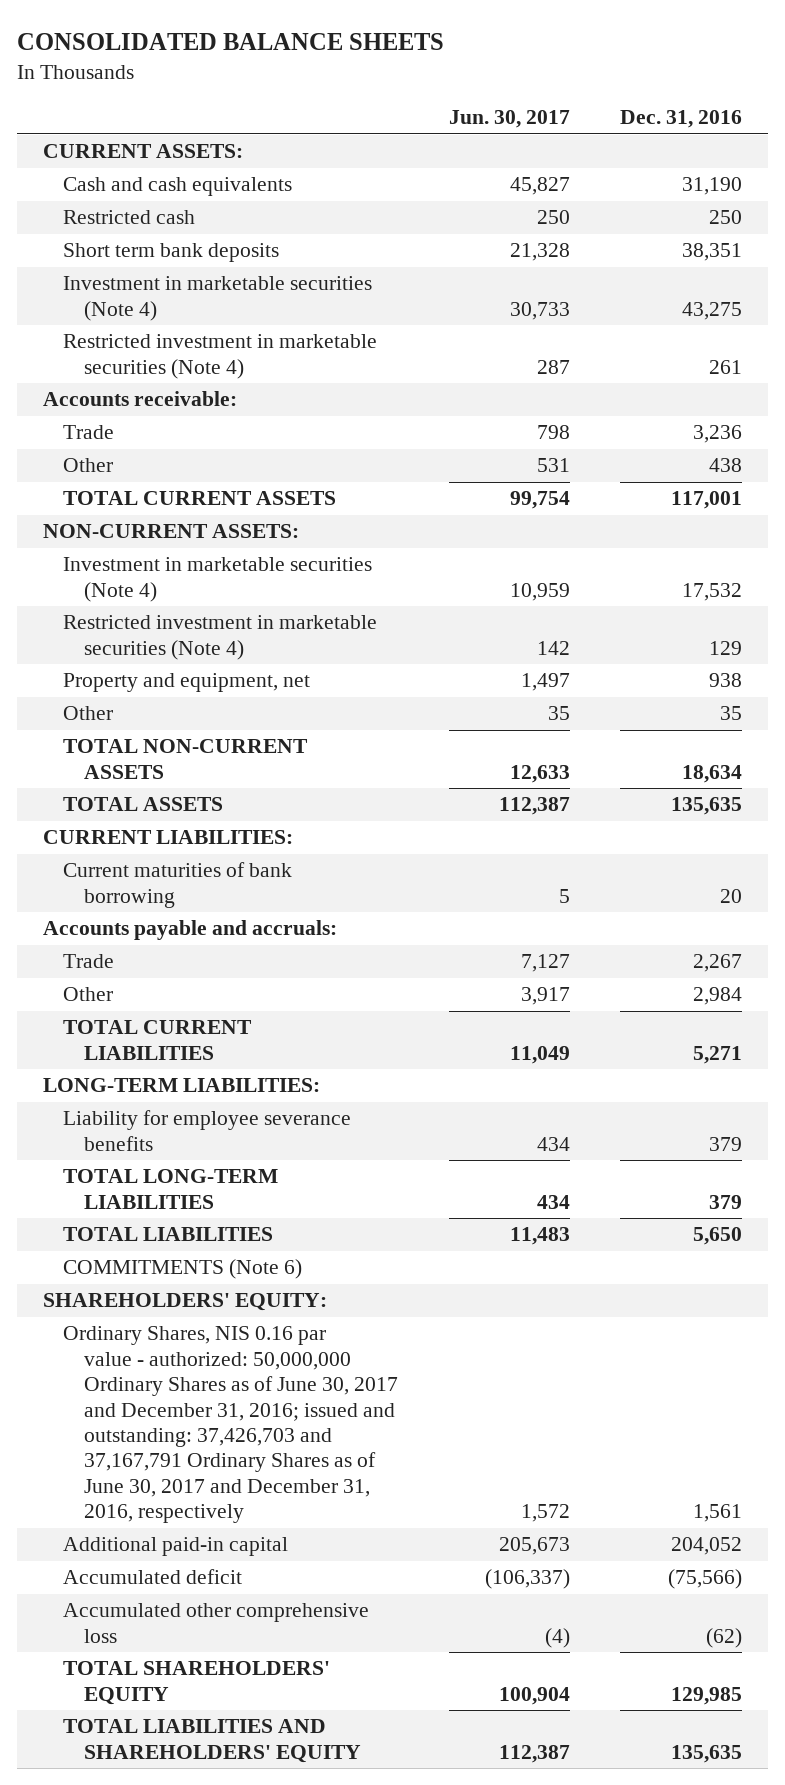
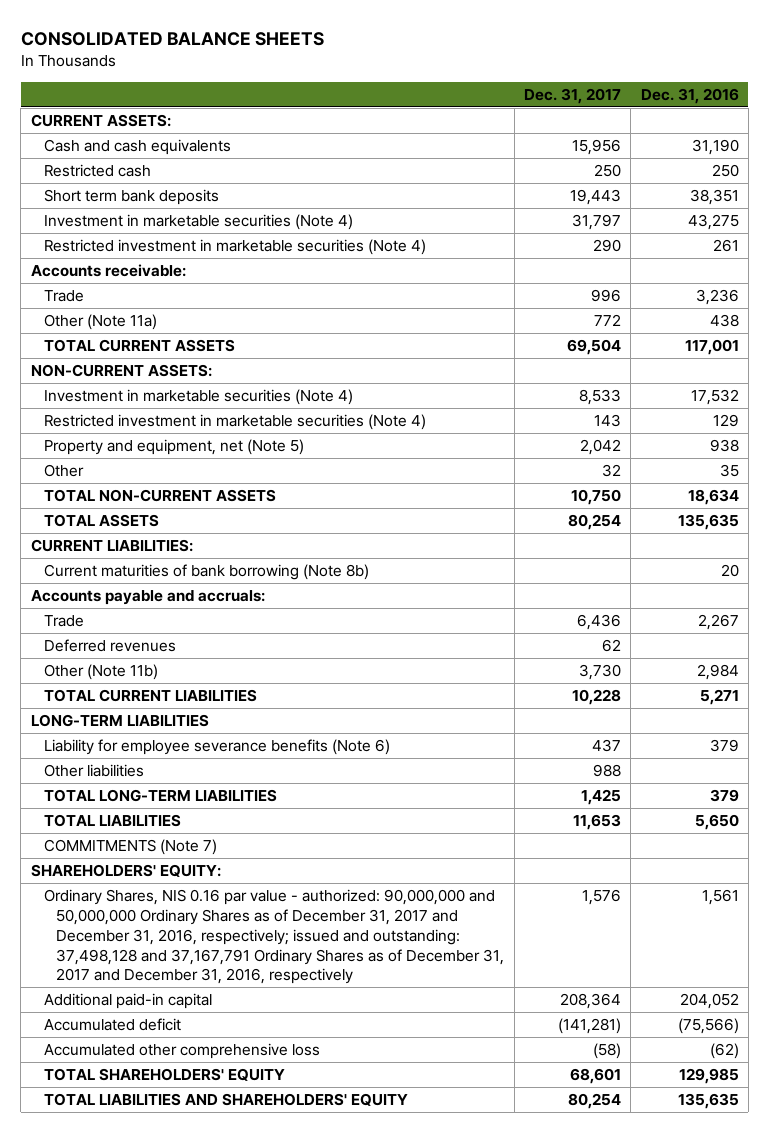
- | Jun. 30, 2017 | Dec. 31, 2016
+ | Dec. 31, 2017 | Dec. 31, 2016
- Other | 531 | 438
+ Other (Note 11a) | 772 | 438
- Property and equipment, net | 1,497 | 938
+ Property and equipment, net (Note 5) | 2,042 | 938
- Current maturities of bank borrowing | 5 | 20
+ Current maturities of bank borrowing (Note 8b) | | 20
- Other | 3,917 | 2,984
+ Deferred revenues | 62 |
+ Other (Note 11b) | 3,730 | 2,984
- LONG-TERM LIABILITIES:
- Liability for employee severance benefits | 434 | 379
+ LONG-TERM LIABILITIES
+ Liability for employee severance benefits (Note 6) | 437 | 379
+ Other liabilities | 988 |
- COMMITMENTS (Note 6)
+ COMMITMENTS (Note 7)
- Ordinary Shares, NIS 0.16 par value - authorized: 50,000,000 Ordinary Shares as of June 30, 2017 and December 31, 2016; issued and outstanding: 37,426,703 and 37,167,791 Ordinary Shares as of June 30, 2017 and December 31, 2016, respectively | 1,572 | 1,561
+ Ordinary Shares, NIS 0.16 par value - authorized: 90,000,000 and 50,000,000 Ordinary Shares as of December 31, 2017 and December 31, 2016, respectively; issued and outstanding: 37,498,128 and 37,167,791 Ordinary Shares as of December 31, 2017 and December 31, 2016, respectively | 1,576 | 1,561

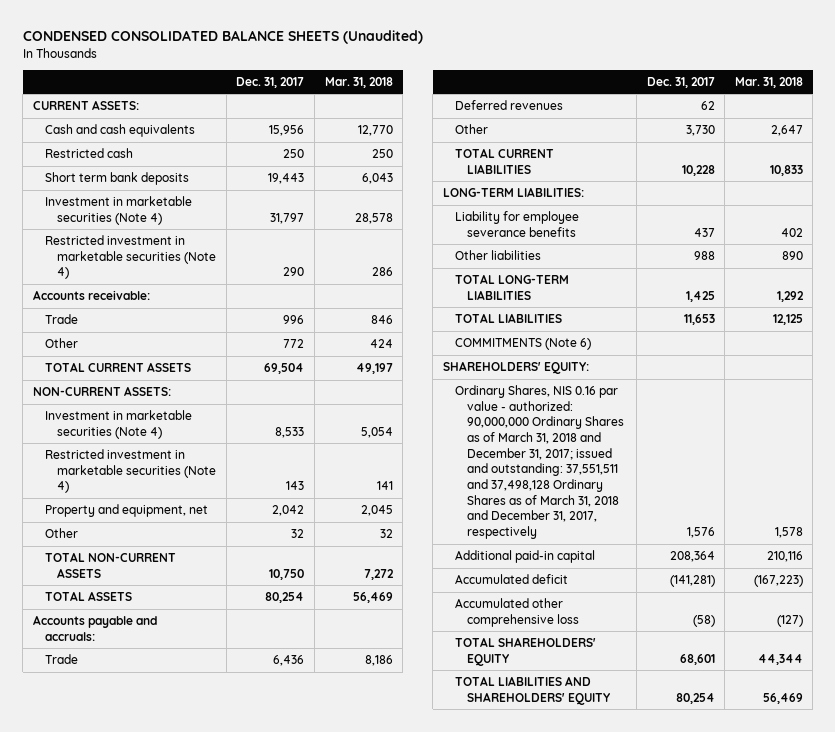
- CONSOLIDATED BALANCE SHEETS
+ CONDENSED CONSOLIDATED BALANCE SHEETS (Unaudited)
- | Dec. 31, 2017 | Dec. 31, 2016
+ | Dec. 31, 2017 | Mar. 31, 2018
- Other (Note 11a) | 772 | 438
+ Other | 772 | 424
- Property and equipment, net (Note 5) | 2,042 | 938
+ Property and equipment, net | 2,042 | 2,045
- CURRENT LIABILITIES:
- Current maturities of bank borrowing (Note 8b) | | 20
- Other (Note 11b) | 3,730 | 2,984
+ Other | 3,730 | 2,647
- LONG-TERM LIABILITIES
- Liability for employee severance benefits (Note 6) | 437 | 379
+ LONG-TERM LIABILITIES:
+ Liability for employee severance benefits | 437 | 402
- COMMITMENTS (Note 7)
+ COMMITMENTS (Note 6)
- Ordinary Shares, NIS 0.16 par value - authorized: 90,000,000 and 50,000,000 Ordinary Shares as of December 31, 2017 and December 31, 2016, respectively; issued and outstanding: 37,498,128 and 37,167,791 Ordinary Shares as of December 31, 2017 and December 31, 2016, respectively | 1,576 | 1,561
+ Ordinary Shares, NIS 0.16 par value - authorized: 90,000,000 Ordinary Shares as of March 31, 2018 and December 31, 2017; issued and outstanding: 37,551,511 and 37,498,128 Ordinary Shares as of March 31, 2018 and December 31, 2017, respectively | 1,576 | 1,578

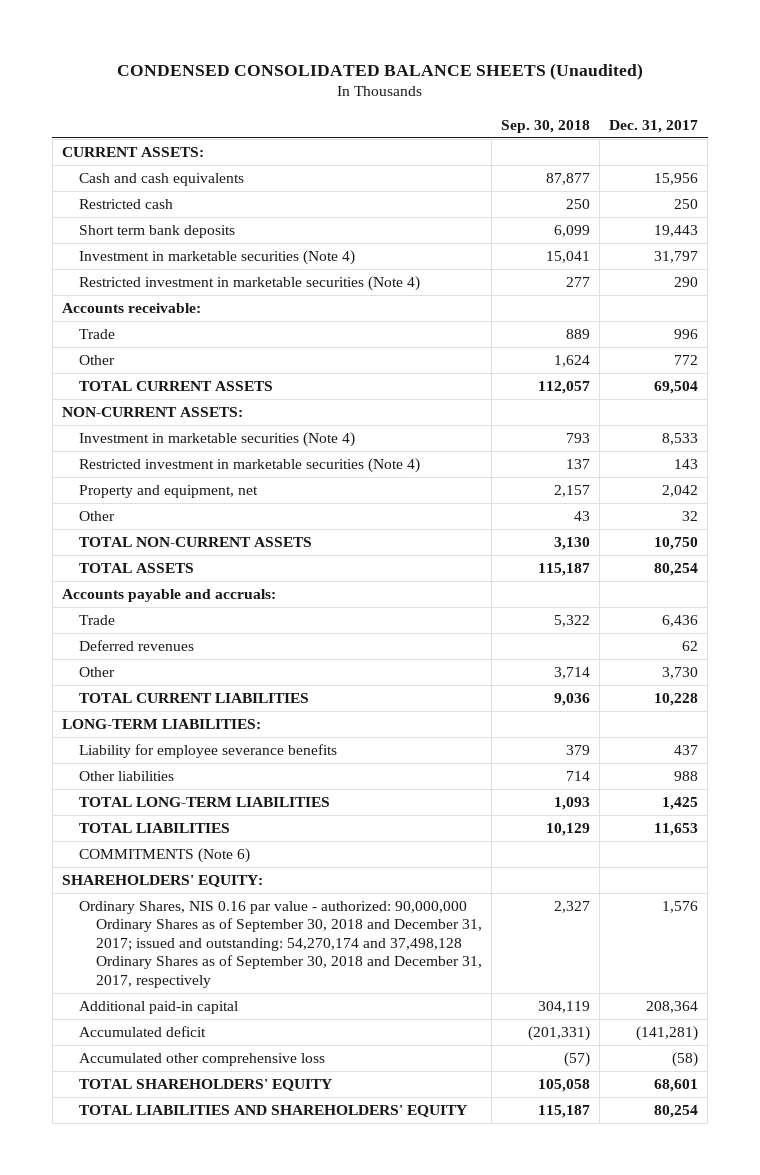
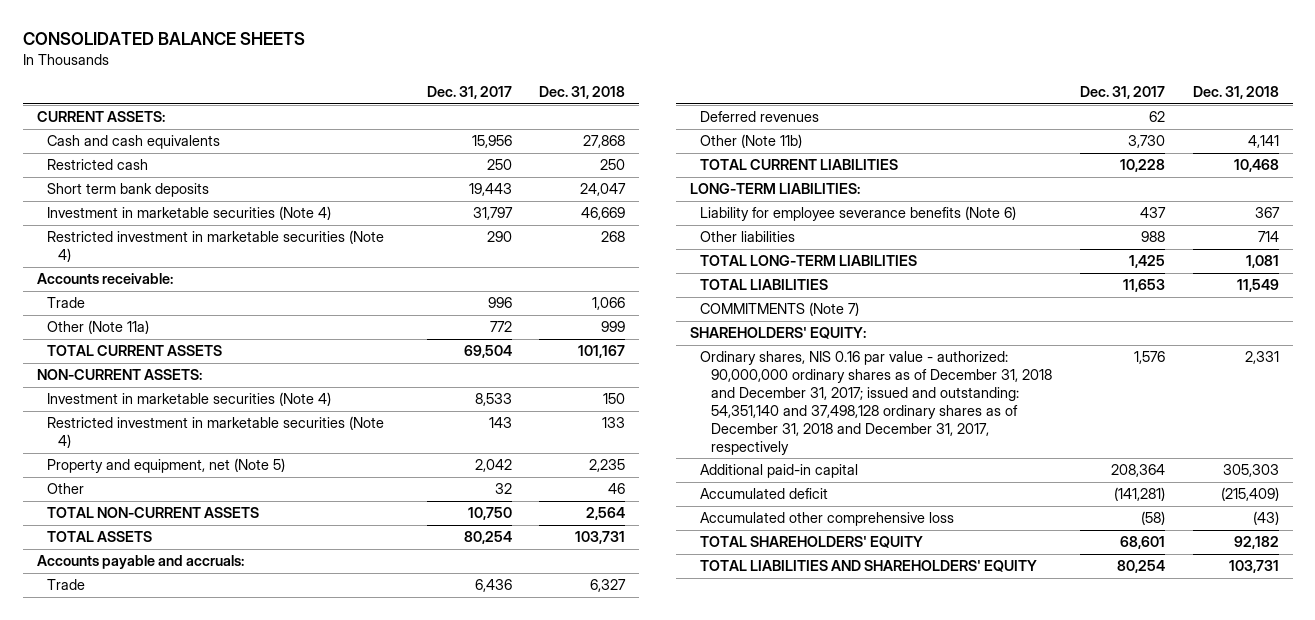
- CONDENSED CONSOLIDATED BALANCE SHEETS (Unaudited)
+ CONSOLIDATED BALANCE SHEETS
- | Sep. 30, 2018 | Dec. 31, 2017
+ | Dec. 31, 2017 | Dec. 31, 2018
- Other | 1,624 | 772
+ Other (Note 11a) | 772 | 999
- Property and equipment, net | 2,157 | 2,042
+ Property and equipment, net (Note 5) | 2,042 | 2,235
- Other | 3,714 | 3,730
+ Other (Note 11b) | 3,730 | 4,141
- Liability for employee severance benefits | 379 | 437
+ Liability for employee severance benefits (Note 6) | 437 | 367
- COMMITMENTS (Note 6)
+ COMMITMENTS (Note 7)
- Ordinary Shares, NIS 0.16 par value - authorized: 90,000,000 Ordinary Shares as of September 30, 2018 and December 31, 2017; issued and outstanding: 54,270,174 and 37,498,128 Ordinary Shares as of September 30, 2018 and December 31, 2017, respectively | 2,327 | 1,576
+ Ordinary shares, NIS 0.16 par value - authorized: 90,000,000 ordinary shares as of December 31, 2018 and December 31, 2017; issued and outstanding: 54,351,140 and 37,498,128 ordinary shares as of December 31, 2018 and December 31, 2017, respectively | 1,576 | 2,331

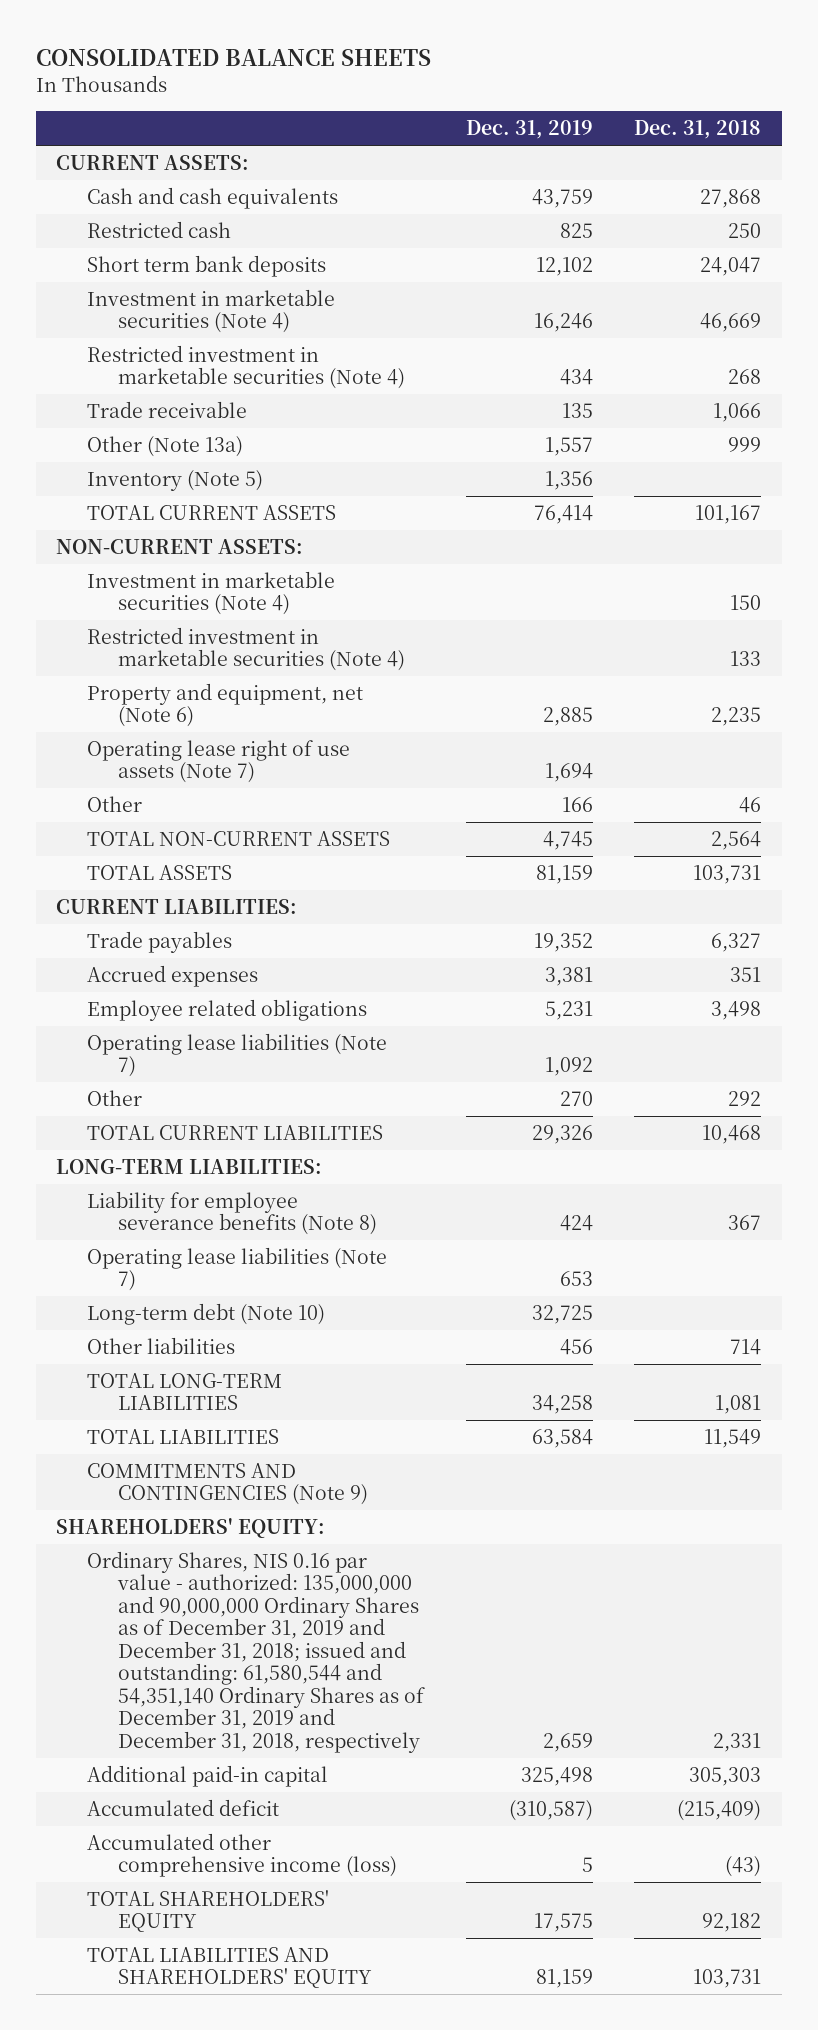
- | Dec. 31, 2017 | Dec. 31, 2018
+ | Dec. 31, 2019 | Dec. 31, 2018
- Accounts receivable:
- Trade | 996 | 1,066
- Other (Note 11a) | 772 | 999
+ Trade receivable | 135 | 1,066
+ Other (Note 13a) | 1,557 | 999
+ Inventory (Note 5) | 1,356 |
- Property and equipment, net (Note 5) | 2,042 | 2,235
+ Property and equipment, net (Note 6) | 2,885 | 2,235
+ Operating lease right of use assets (Note 7) | 1,694 |
- Accounts payable and accruals:
- Trade | 6,436 | 6,327
- Deferred revenues | 62 |
- Other (Note 11b) | 3,730 | 4,141
+ CURRENT LIABILITIES:
+ Trade payables | 19,352 | 6,327
+ Accrued expenses | 3,381 | 351
+ Employee related obligations | 5,231 | 3,498
+ Operating lease liabilities (Note 7) | 1,092 |
+ Other | 270 | 292
- Liability for employee severance benefits (Note 6) | 437 | 367
+ Liability for employee severance benefits (Note 8) | 424 | 367
+ Operating lease liabilities (Note 7) | 653 |
+ Long-term debt (Note 10) | 32,725 |
- COMMITMENTS (Note 7)
+ COMMITMENTS AND CONTINGENCIES (Note 9)
- Ordinary shares, NIS 0.16 par value - authorized: 90,000,000 ordinary shares as of December 31, 2018 and December 31, 2017; issued and outstanding: 54,351,140 and 37,498,128 ordinary shares as of December 31, 2018 and December 31, 2017, respectively | 1,576 | 2,331
+ Ordinary Shares, NIS 0.16 par value - authorized: 135,000,000 and 90,000,000 Ordinary Shares as of December 31, 2019 and December 31, 2018; issued and outstanding: 61,580,544 and 54,351,140 Ordinary Shares as of December 31, 2019 and December 31, 2018, respectively | 2,659 | 2,331
- Accumulated other comprehensive loss | (58) | (43)
+ Accumulated other comprehensive income (loss) | 5 | (43)

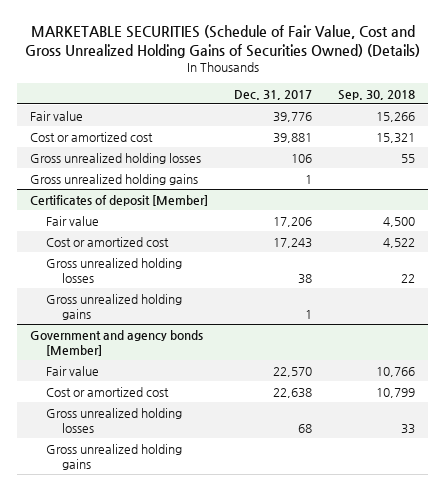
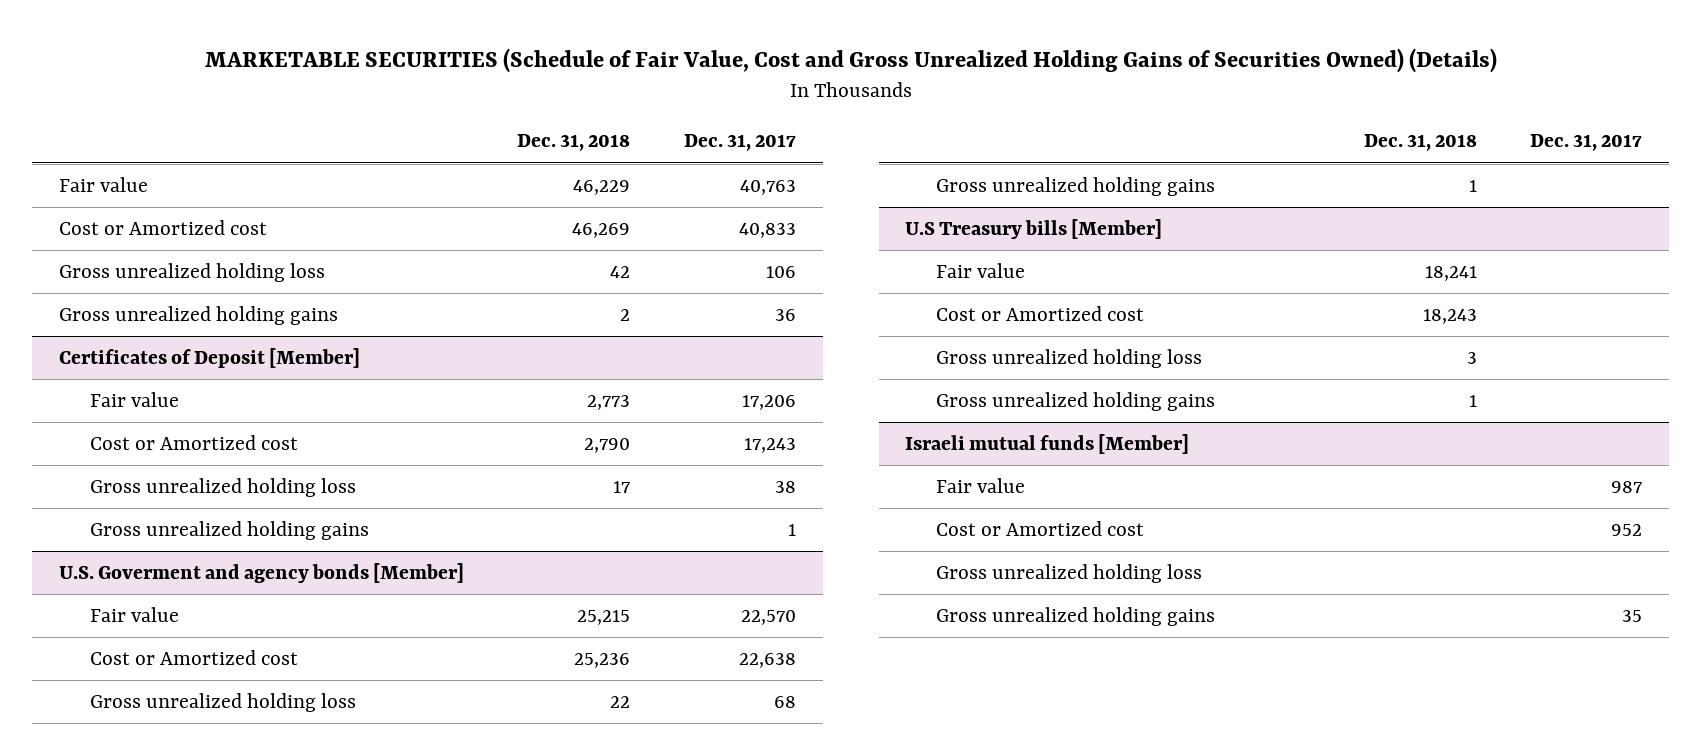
- | Dec. 31, 2017 | Sep. 30, 2018
+ | Dec. 31, 2018 | Dec. 31, 2017
- Fair value | 39,776 | 15,266
- Cost or amortized cost | 39,881 | 15,321
- Gross unrealized holding losses | 106 | 55
- Gross unrealized holding gains | 1 |
- Certificates of deposit [Member]
+ Fair value | 46,229 | 40,763
+ Cost or Amortized cost | 46,269 | 40,833
+ Gross unrealized holding loss | 42 | 106
+ Gross unrealized holding gains | 2 | 36
+ Certificates of Deposit [Member]
- Cost or amortized cost | 17,243 | 4,522
- Gross unrealized holding losses | 38 | 22
+ Cost or Amortized cost | 2,790 | 17,243
+ Gross unrealized holding loss | 17 | 38
- Government and agency bonds [Member]
+ U.S. Goverment and agency bonds [Member]
- Cost or amortized cost | 22,638 | 10,799
- Gross unrealized holding losses | 68 | 33
+ Cost or Amortized cost | 25,236 | 22,638
+ Gross unrealized holding loss | 22 | 68
+ U.S Treasury bills [Member]
+ Fair value | 18,241 |
+ Cost or Amortized cost | 18,243 |
+ Gross unrealized holding loss | 3 |
+ Gross unrealized holding gains | 1 |
+ Israeli mutual funds [Member]
+ Fair value | | 987
+ Cost or Amortized cost | | 952
+ Gross unrealized holding loss
+ Gross unrealized holding gains | | 35

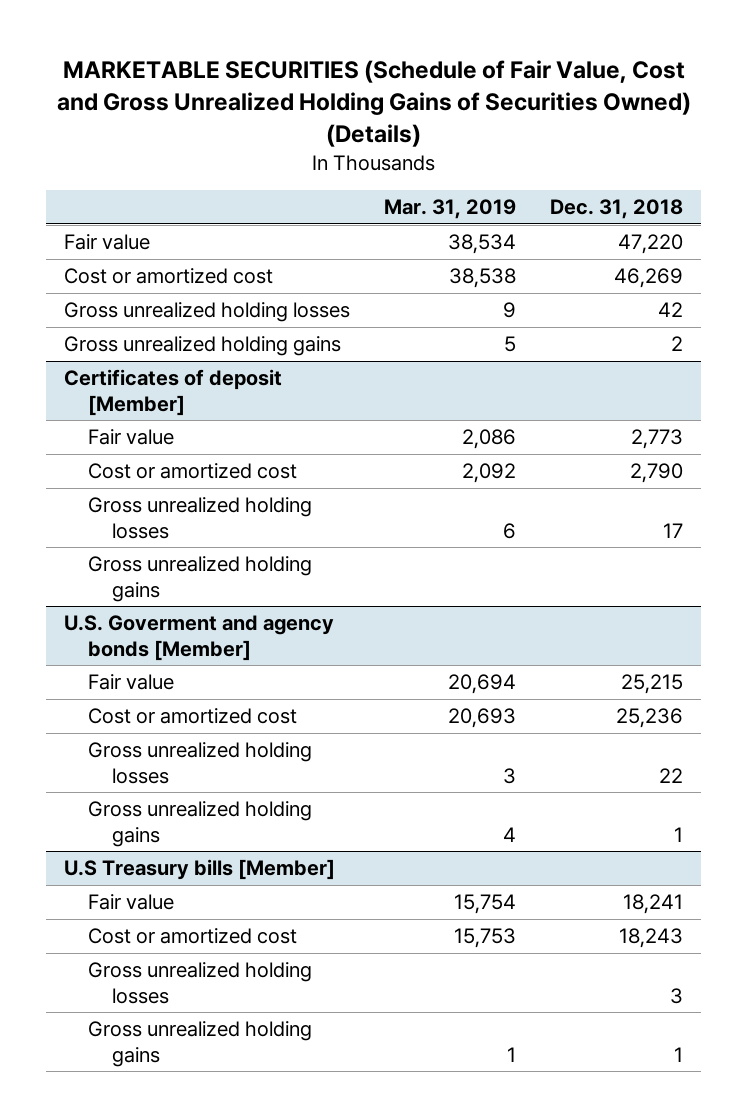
- | Dec. 31, 2018 | Dec. 31, 2017
+ | Mar. 31, 2019 | Dec. 31, 2018
- Fair value | 46,229 | 40,763
- Cost or Amortized cost | 46,269 | 40,833
- Gross unrealized holding loss | 42 | 106
+ Fair value | 38,534 | 47,220
+ Cost or amortized cost | 38,538 | 46,269
+ Gross unrealized holding losses | 9 | 42
- Certificates of Deposit [Member]
+ Certificates of deposit [Member]
- Cost or Amortized cost | 2,790 | 17,243
- Gross unrealized holding loss | 17 | 38
+ Cost or amortized cost | 2,092 | 2,790
+ Gross unrealized holding losses | 6 | 17
@ U.S. Goverment and agency bonds [Member]
- Cost or Amortized cost | 25,236 | 22,638
- Gross unrealized holding loss | 22 | 68
+ Cost or amortized cost | 20,693 | 25,236
+ Gross unrealized holding losses | 3 | 22
@ U.S Treasury bills [Member]
- Cost or Amortized cost | 18,243 |
- Gross unrealized holding loss | 3 |
+ Cost or amortized cost | 15,753 | 18,243
+ Gross unrealized holding losses | | 3
- Israeli mutual funds [Member]
- Fair value | | 987
- Cost or Amortized cost | | 952
- Gross unrealized holding loss
- Gross unrealized holding gains | | 35

